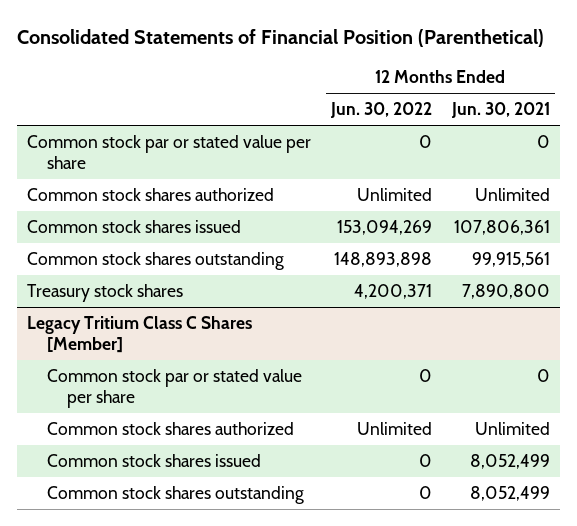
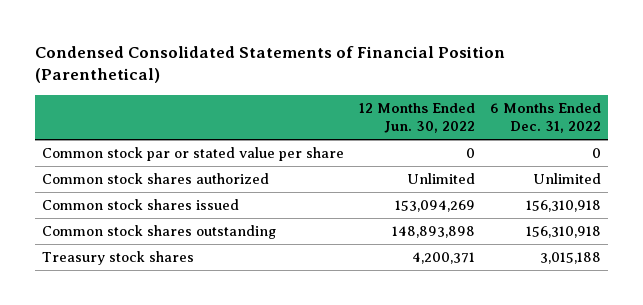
- Consolidated Statements of Financial Position (Parenthetical)
+ Condensed Consolidated Statements of Financial Position (Parenthetical)
- | 12 Months Ended Jun. 30, 2022 | 12 Months Ended Jun. 30, 2021
+ | 12 Months Ended Jun. 30, 2022 | 6 Months Ended Dec. 31, 2022
- Legacy Tritium Class C Shares [Member]
- Common stock par or stated value per share | 0 | 0
- Common stock shares authorized | Unlimited | Unlimited
- Common stock shares issued | 0 | 8,052,499
- Common stock shares outstanding | 0 | 8,052,499

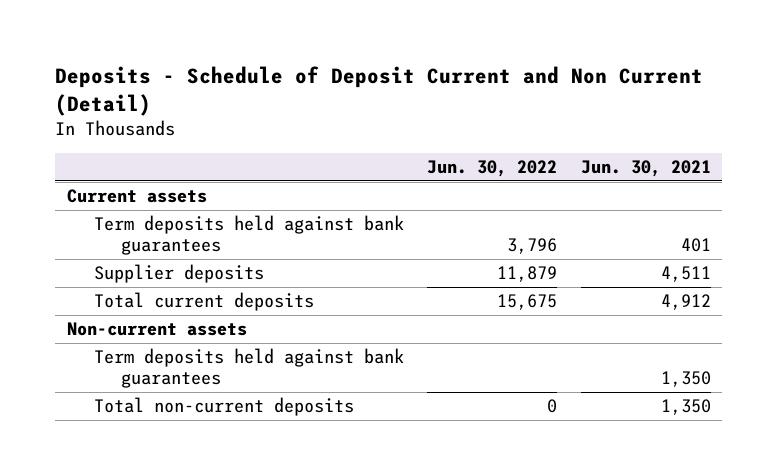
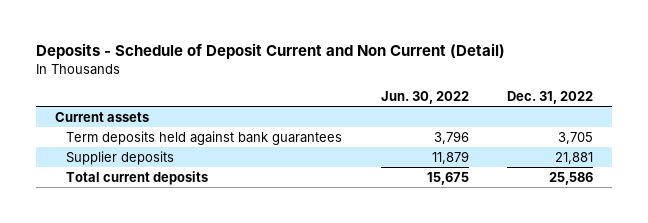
- | Jun. 30, 2022 | Jun. 30, 2021
+ | Jun. 30, 2022 | Dec. 31, 2022
- Non-current assets
- Term deposits held against bank guarantees | | 1,350
- Total non-current deposits | 0 | 1,350

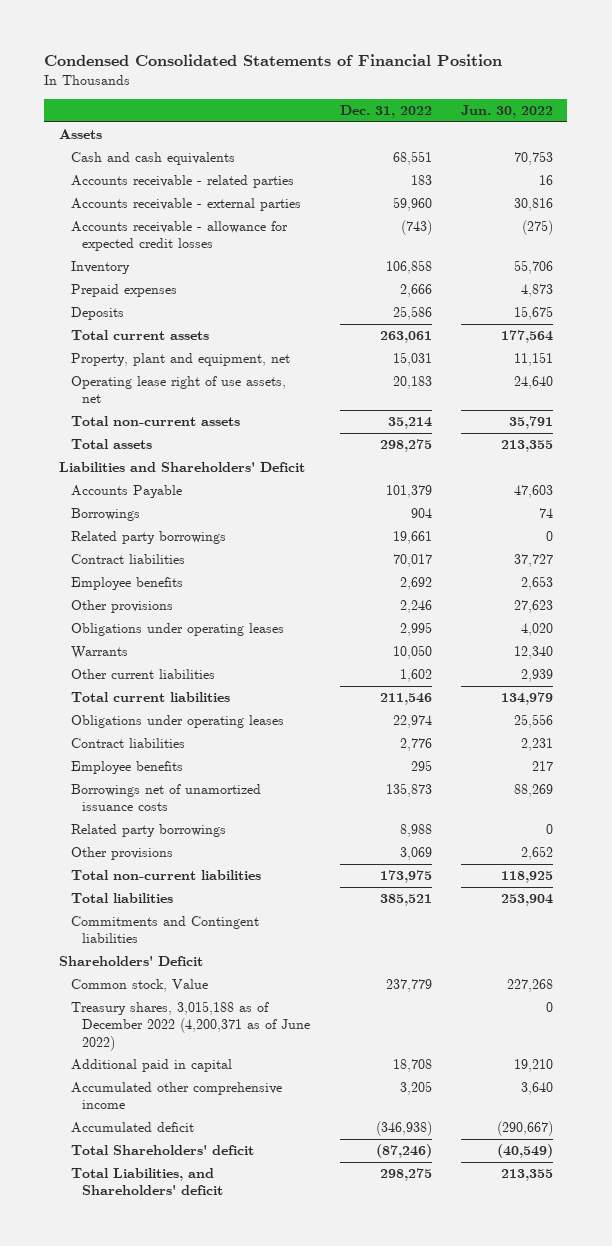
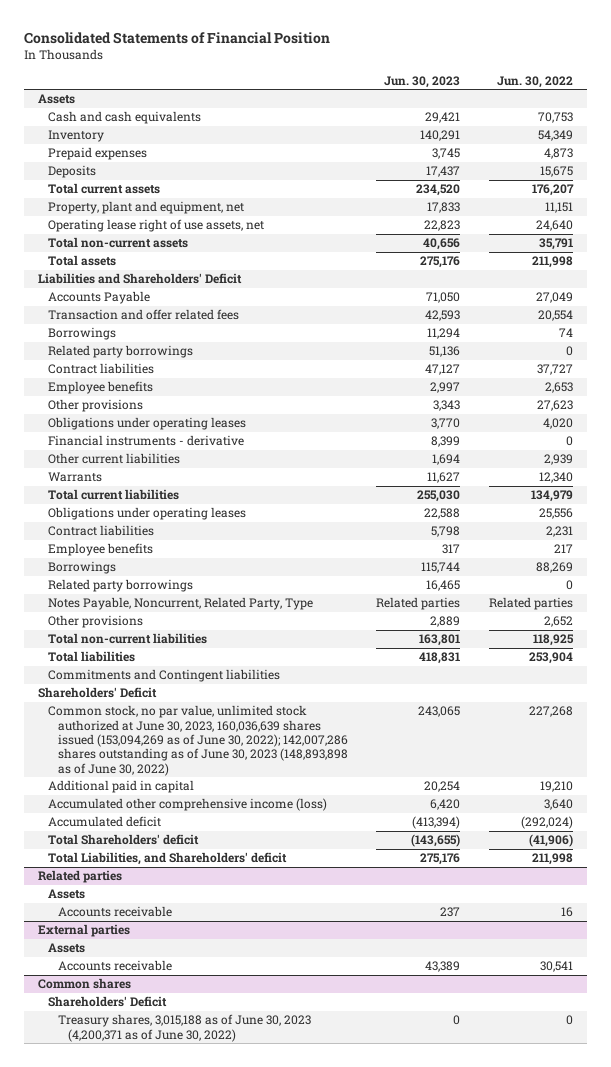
- Condensed Consolidated Statements of Financial Position
+ Consolidated Statements of Financial Position
- | Dec. 31, 2022 | Jun. 30, 2022
+ | Jun. 30, 2023 | Jun. 30, 2022
- Accounts receivable - related parties | 183 | 16
- Accounts receivable - external parties | 59,960 | 30,816
- Accounts receivable - allowance for expected credit losses | (743) | (275)
- Inventory | 106,858 | 55,706
+ Inventory | 140,291 | 54,349
- Total current assets | 263,061 | 177,564
+ Total current assets | 234,520 | 176,207
- Total assets | 298,275 | 213,355
+ Total assets | 275,176 | 211,998
- Accounts Payable | 101,379 | 47,603
+ Accounts Payable | 71,050 | 27,049
+ Transaction and offer related fees | 42,593 | 20,554
+ Financial instruments - derivative | 8,399 | 0
moved down: Warrants | 11,627 | 12,340
- Borrowings net of unamortized issuance costs | 135,873 | 88,269
+ Borrowings | 115,744 | 88,269
+ Notes Payable, Noncurrent, Related Party, Type | Related parties | Related parties
- Common stock, Value | 237,779 | 227,268
- Treasury shares, 3,015,188 as of December 2022 (4,200,371 as of June 2022) | | 0
+ Common stock, no par value, unlimited stock authorized at June 30, 2023, 160,036,639 shares issued (153,094,269 as of June 30, 2022); 142,007,286 shares outstanding as of June 30, 2023 (148,893,898 as of June 30, 2022) | 243,065 | 227,268
- Accumulated other comprehensive income | 3,205 | 3,640
- Accumulated deficit | (346,938) | (290,667)
- Total Shareholders' deficit | (87,246) | (40,549)
- Total Liabilities, and Shareholders' deficit | 298,275 | 213,355
+ Accumulated other comprehensive income (loss) | 6,420 | 3,640
+ Accumulated deficit | (413,394) | (292,024)
+ Total Shareholders' deficit | (143,655) | (41,906)
+ Total Liabilities, and Shareholders' deficit | 275,176 | 211,998
+ Related parties
+ Assets
+ Accounts receivable | 237 | 16
+ External parties
+ Assets
+ Accounts receivable | 43,389 | 30,541
+ Common shares
+ Shareholders' Deficit
+ Treasury shares, 3,015,188 as of June 30, 2023 (4,200,371 as of June 30, 2022) | 0 | 0

